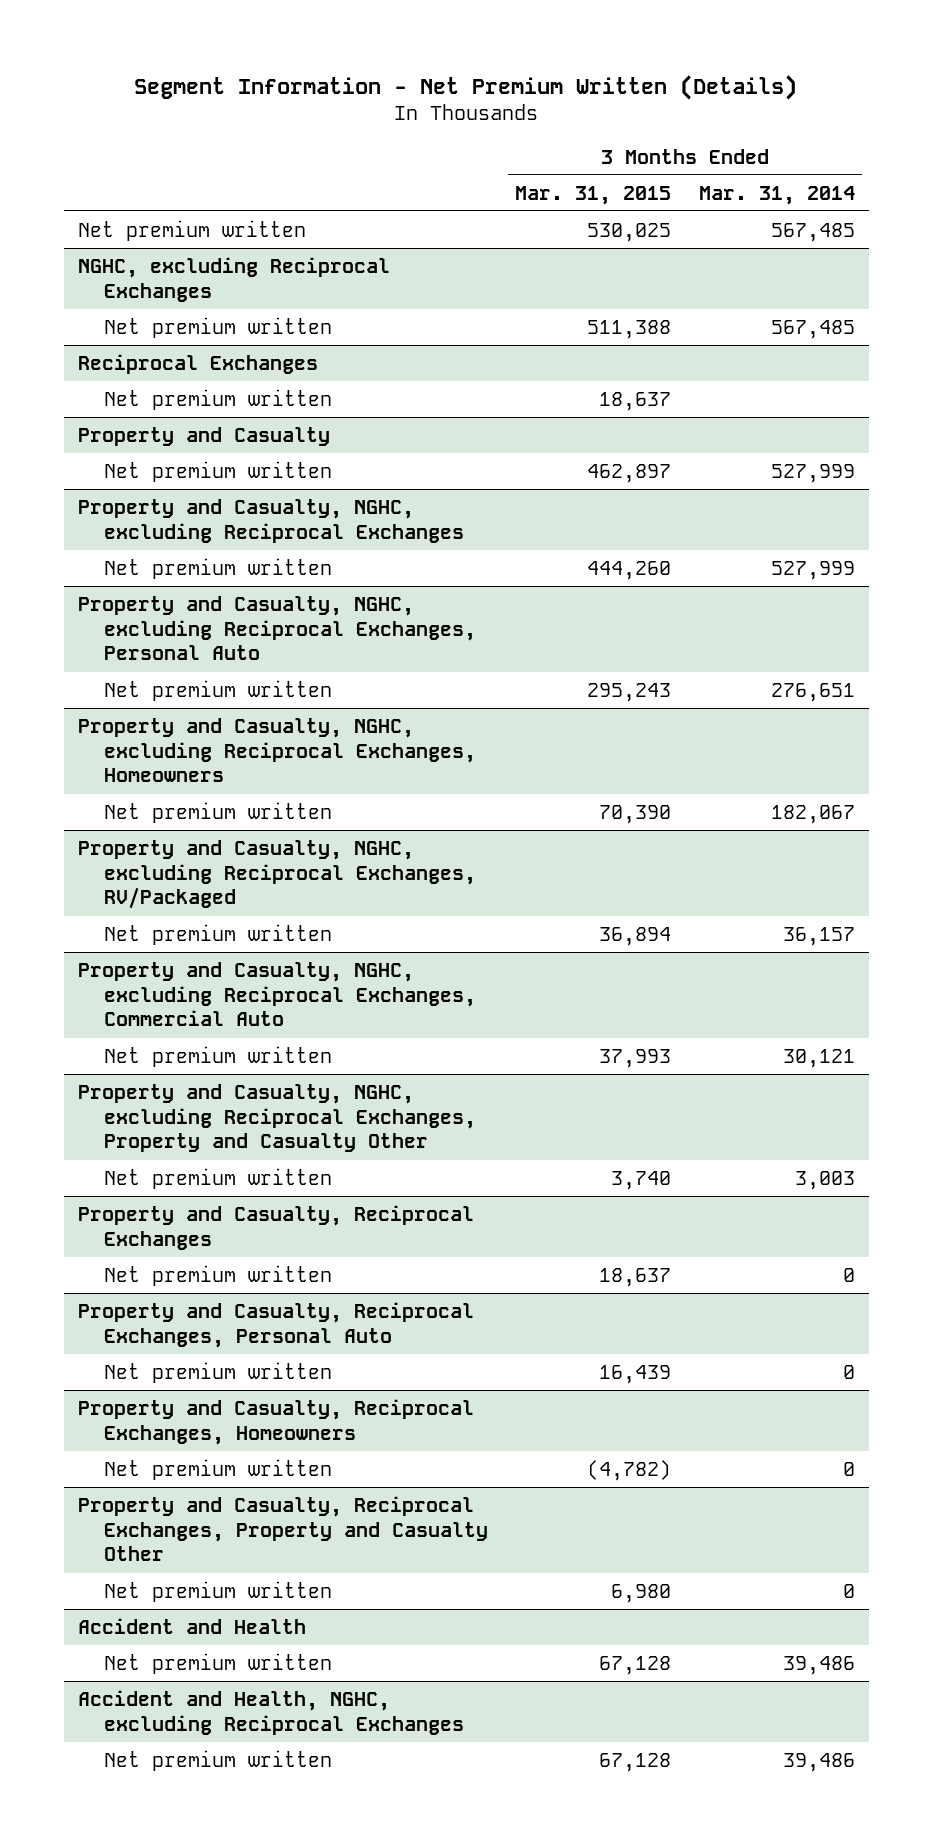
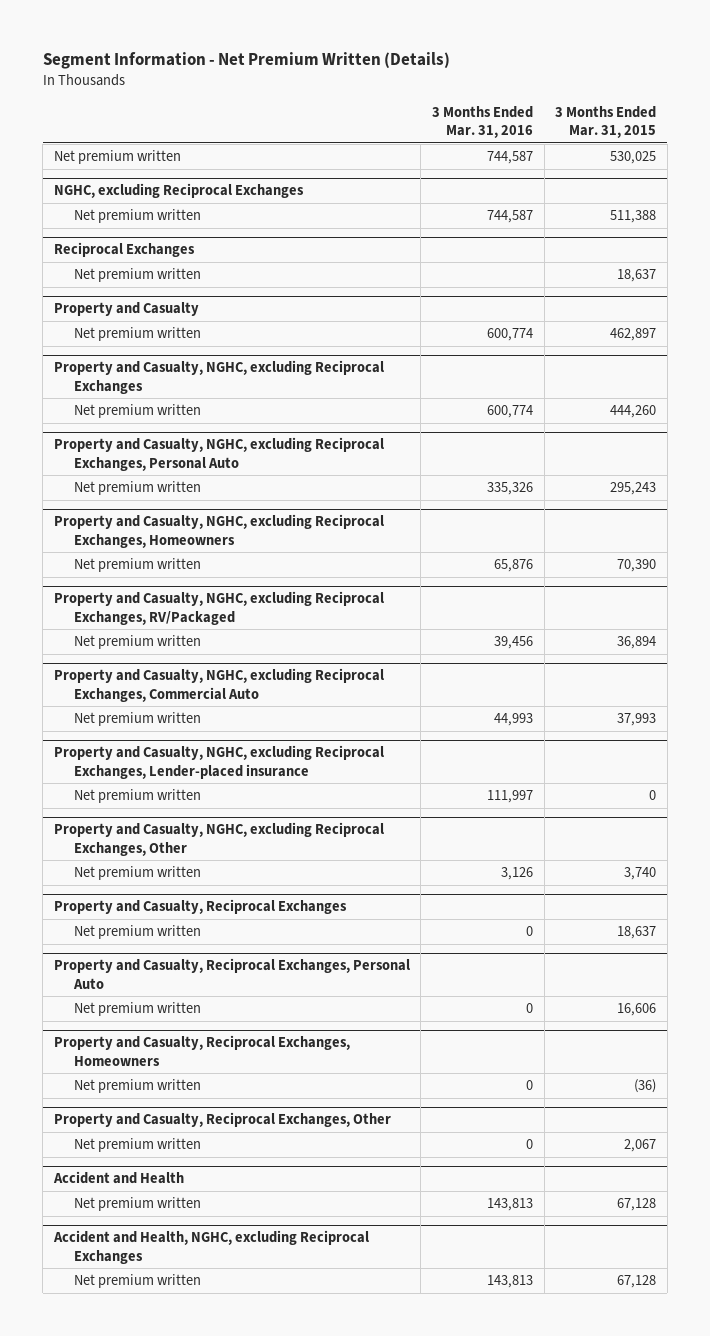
- | 3 Months Ended Mar. 31, 2015 | 3 Months Ended Mar. 31, 2014
+ | 3 Months Ended Mar. 31, 2016 | 3 Months Ended Mar. 31, 2015
- Property and Casualty, NGHC, excluding Reciprocal Exchanges, Property and Casualty Other
+ Property and Casualty, NGHC, excluding Reciprocal Exchanges, Lender-placed insurance
+ Net premium written | 111,997 | 0
+ Property and Casualty, NGHC, excluding Reciprocal Exchanges, Other
@ Property and Casualty, Reciprocal Exchanges, Personal Auto
- Net premium written | 16,439 | 0
+ Net premium written | 0 | 16,606
@ Property and Casualty, Reciprocal Exchanges, Homeowners
- Net premium written | (4,782) | 0
- Property and Casualty, Reciprocal Exchanges, Property and Casualty Other
- Net premium written | 6,980 | 0
@ Property and Casualty, Reciprocal Exchanges, Homeowners
+ Net premium written | 0 | (36)
+ Property and Casualty, Reciprocal Exchanges, Other
+ Net premium written | 0 | 2,067

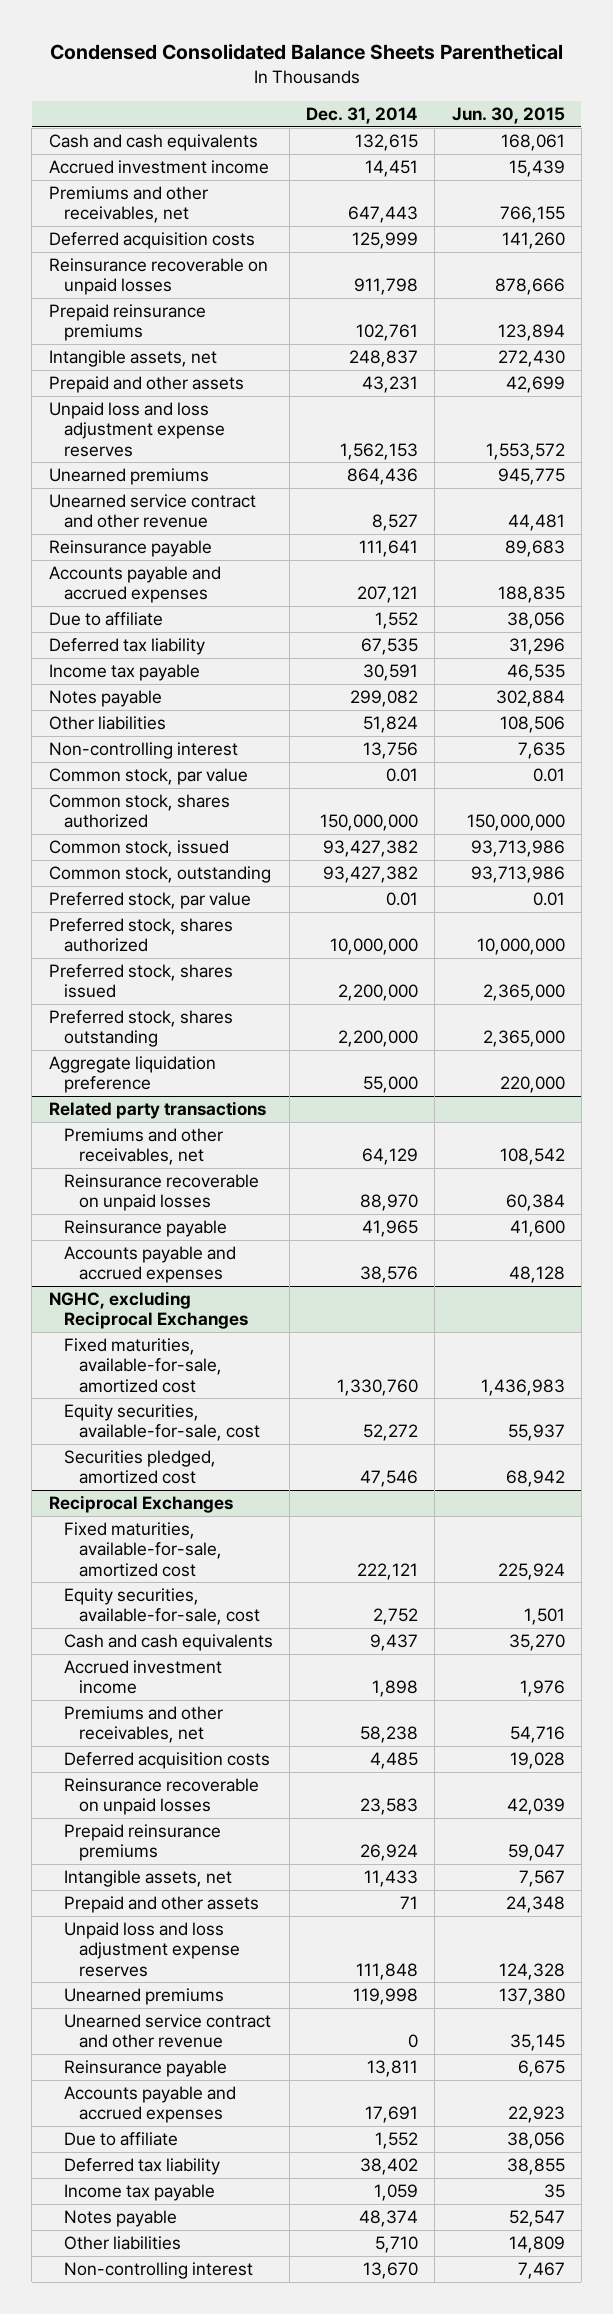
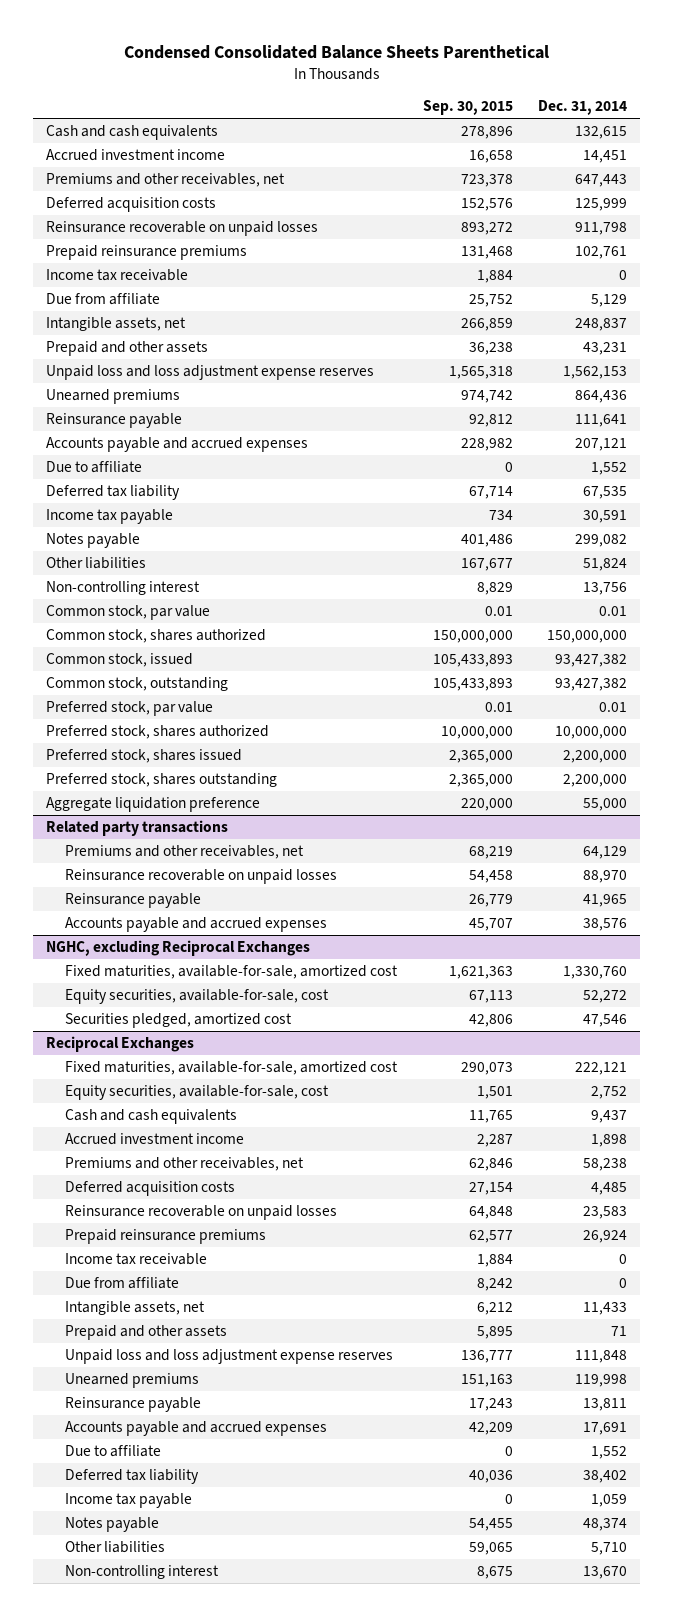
- | Dec. 31, 2014 | Jun. 30, 2015
+ | Sep. 30, 2015 | Dec. 31, 2014
+ Income tax receivable | 1,884 | 0
+ Due from affiliate | 25,752 | 5,129
- Unearned service contract and other revenue | 8,527 | 44,481
@ Reciprocal Exchanges
+ Income tax receivable | 1,884 | 0
+ Due from affiliate | 8,242 | 0
- Unearned service contract and other revenue | 0 | 35,145

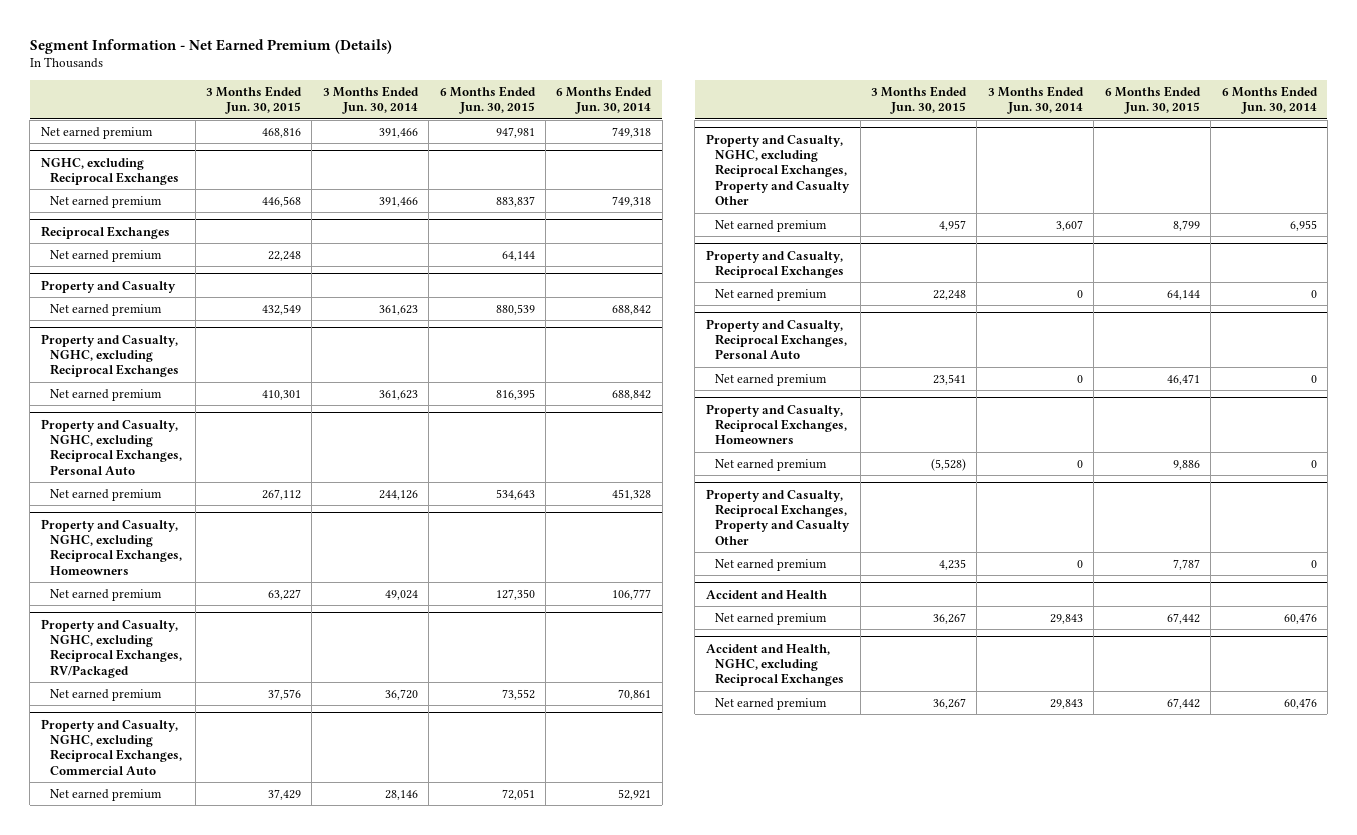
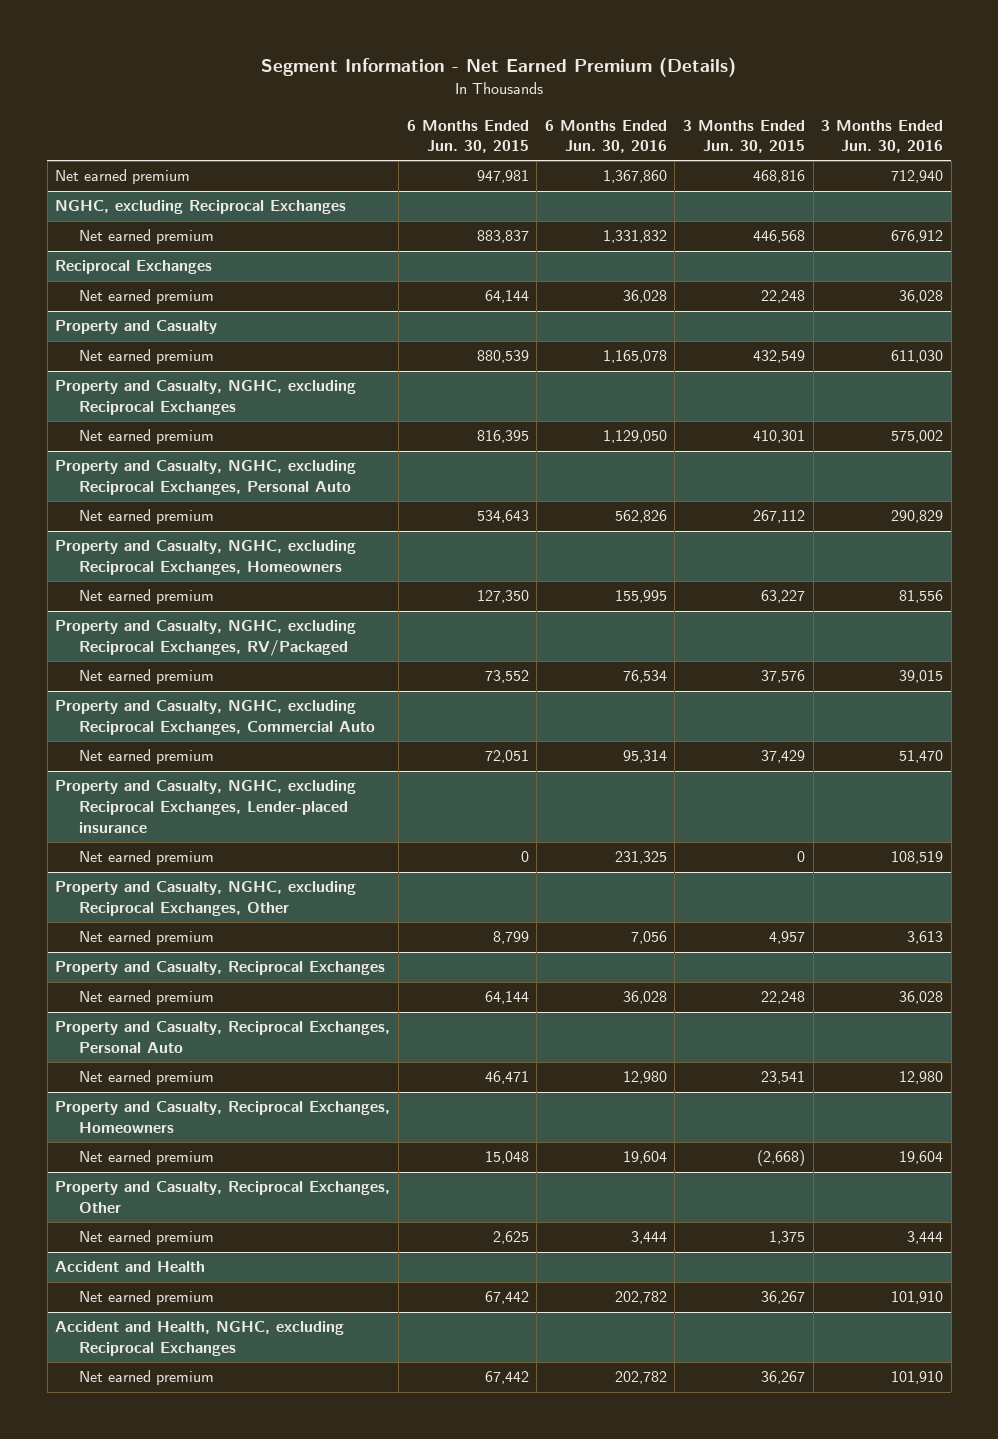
- | 3 Months Ended Jun. 30, 2015 | 3 Months Ended Jun. 30, 2014 | 6 Months Ended Jun. 30, 2015 | 6 Months Ended Jun. 30, 2014
+ | 6 Months Ended Jun. 30, 2015 | 6 Months Ended Jun. 30, 2016 | 3 Months Ended Jun. 30, 2015 | 3 Months Ended Jun. 30, 2016
- Property and Casualty, NGHC, excluding Reciprocal Exchanges, Property and Casualty Other
+ Property and Casualty, NGHC, excluding Reciprocal Exchanges, Lender-placed insurance
+ Net earned premium | 0 | 231,325 | 0 | 108,519
+ Property and Casualty, NGHC, excluding Reciprocal Exchanges, Other
@ Property and Casualty, Reciprocal Exchanges, Homeowners
- Net earned premium | (5,528) | 0 | 9,886 | 0
- Property and Casualty, Reciprocal Exchanges, Property and Casualty Other
- Net earned premium | 4,235 | 0 | 7,787 | 0
@ Property and Casualty, Reciprocal Exchanges, Homeowners
+ Net earned premium | 15,048 | 19,604 | (2,668) | 19,604
+ Property and Casualty, Reciprocal Exchanges, Other
+ Net earned premium | 2,625 | 3,444 | 1,375 | 3,444

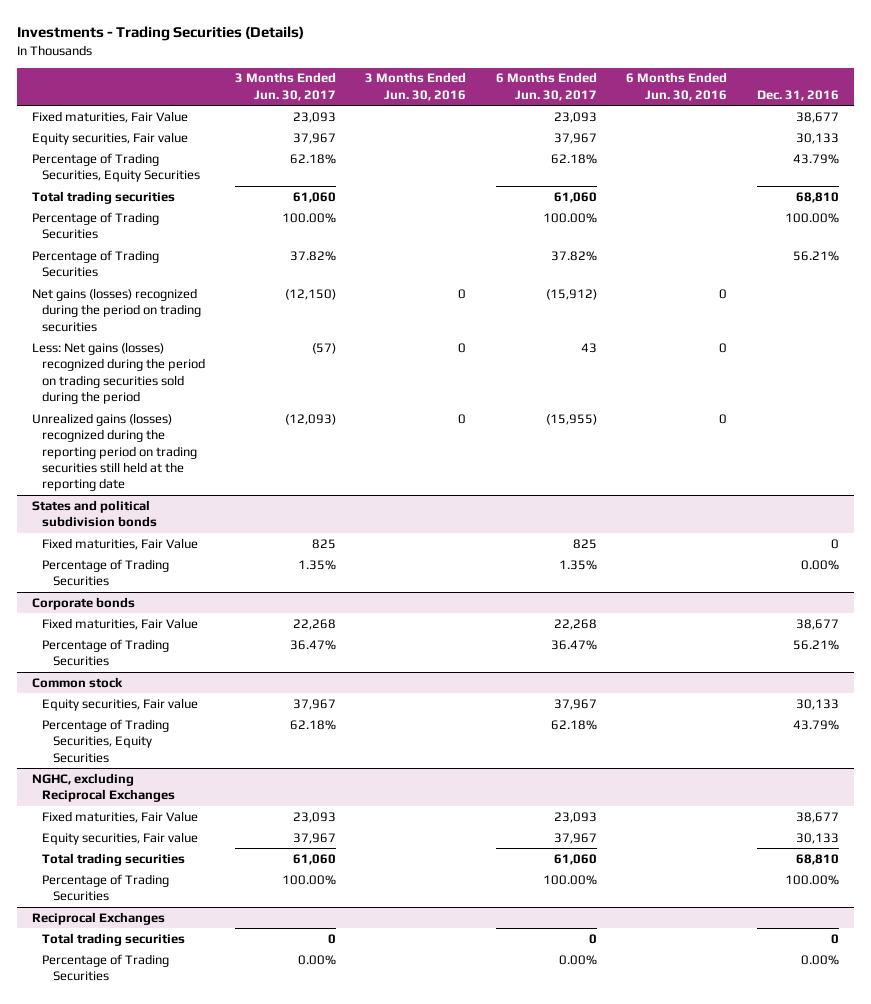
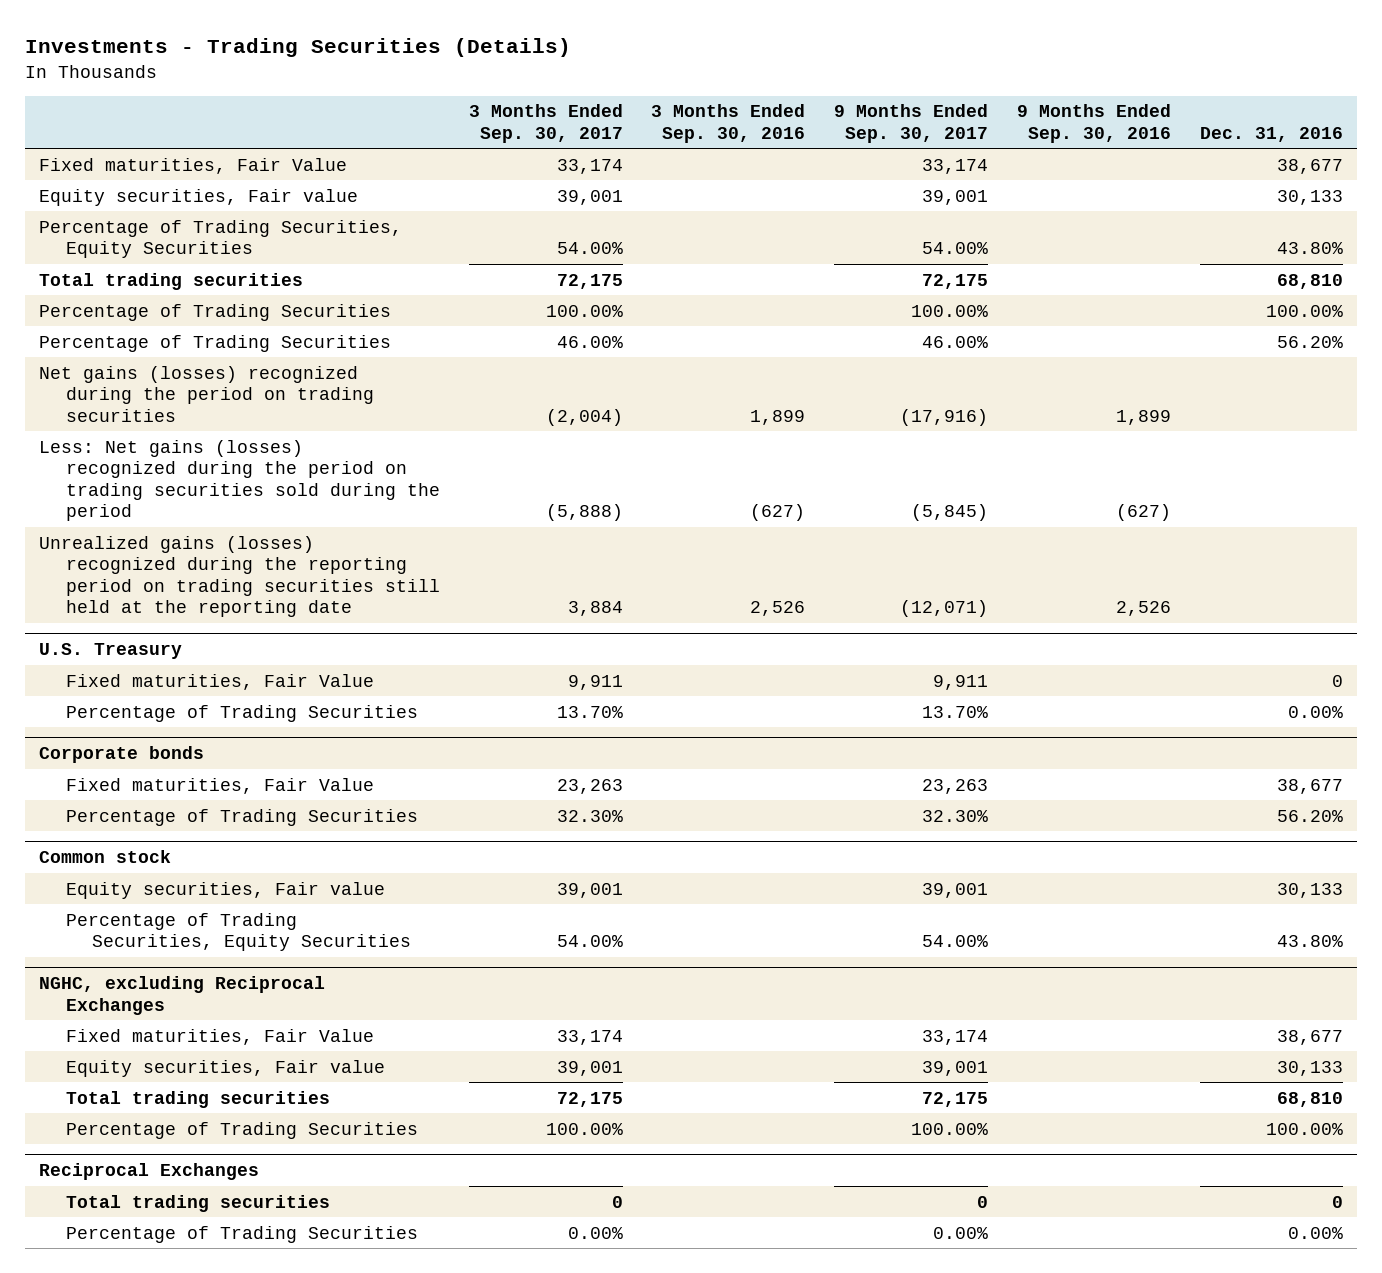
- | 3 Months Ended Jun. 30, 2017 | 3 Months Ended Jun. 30, 2016 | 6 Months Ended Jun. 30, 2017 | 6 Months Ended Jun. 30, 2016 | Dec. 31, 2016
+ | 3 Months Ended Sep. 30, 2017 | 3 Months Ended Sep. 30, 2016 | 9 Months Ended Sep. 30, 2017 | 9 Months Ended Sep. 30, 2016 | Dec. 31, 2016
- Percentage of Trading Securities, Equity Securities | 62.18% | | 62.18% | | 43.79%
+ Percentage of Trading Securities, Equity Securities | 54.00% | | 54.00% | | 43.80%
- Percentage of Trading Securities | 37.82% | | 37.82% | | 56.21%
+ Percentage of Trading Securities | 46.00% | | 46.00% | | 56.20%
- States and political subdivision bonds
+ U.S. Treasury
@ Corporate bonds
- Percentage of Trading Securities | 36.47% | | 36.47% | | 56.21%
+ Percentage of Trading Securities | 32.30% | | 32.30% | | 56.20%
@ Common stock
- Percentage of Trading Securities, Equity Securities | 62.18% | | 62.18% | | 43.79%
+ Percentage of Trading Securities, Equity Securities | 54.00% | | 54.00% | | 43.80%

